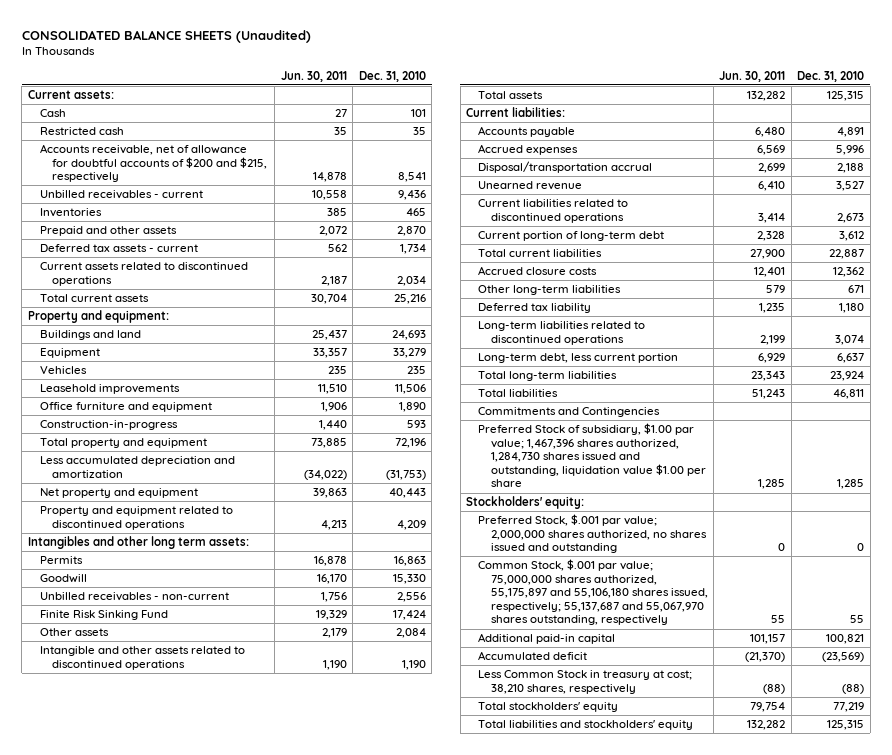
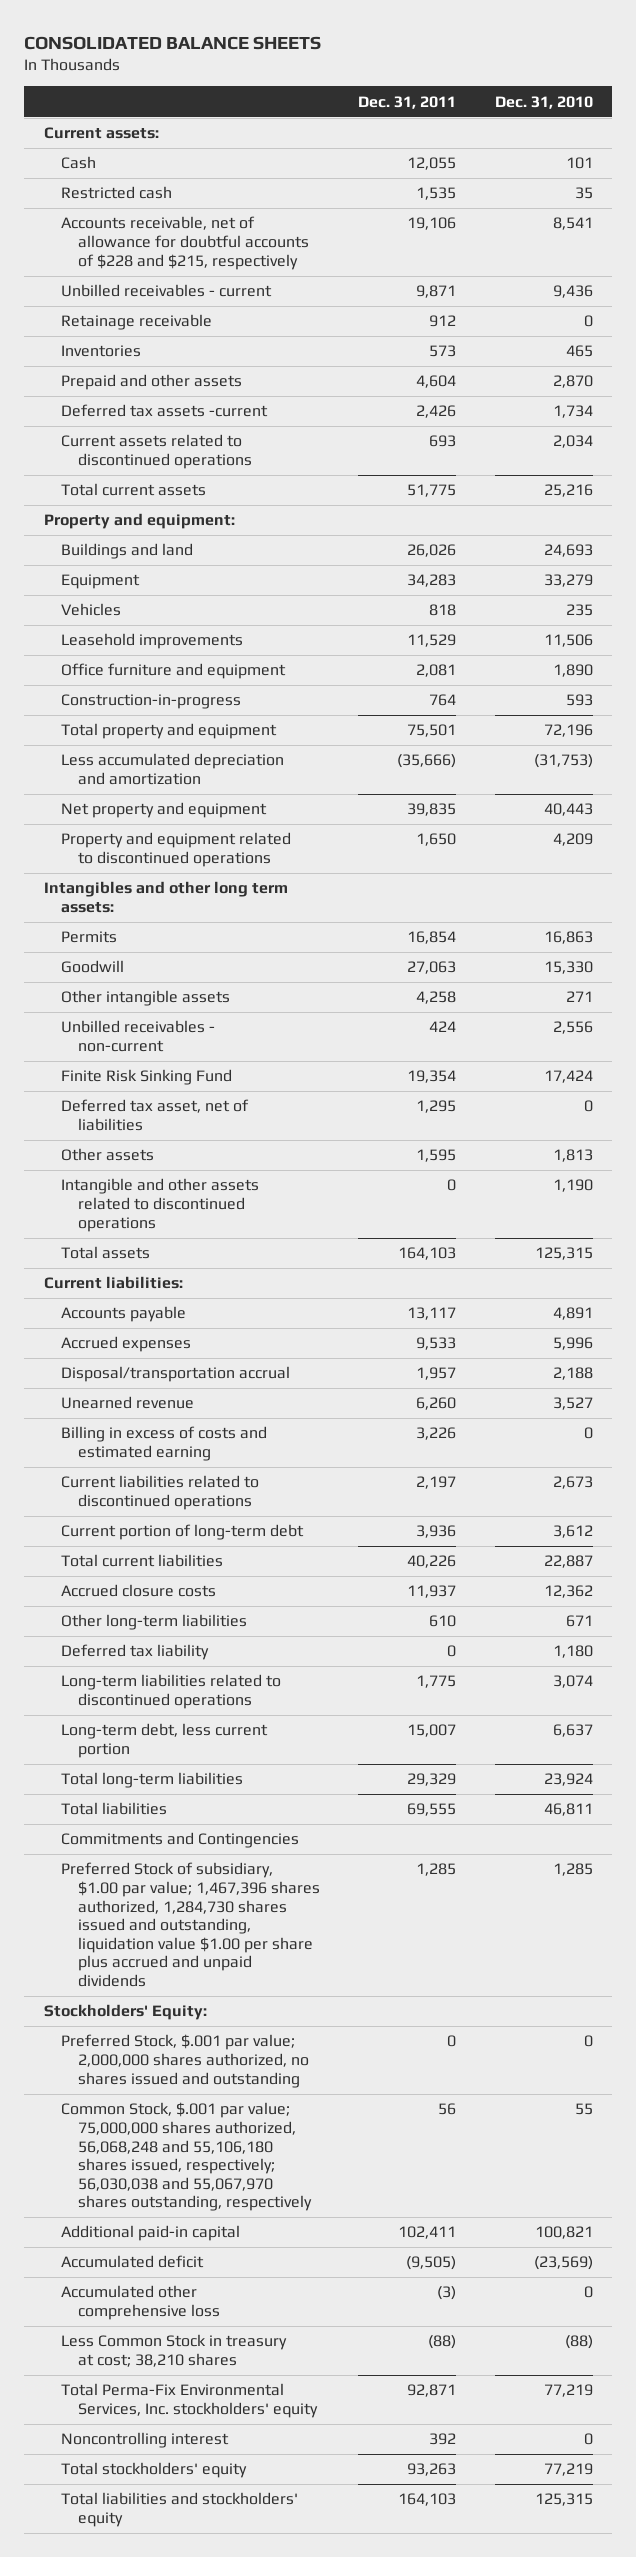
- CONSOLIDATED BALANCE SHEETS (Unaudited)
+ CONSOLIDATED BALANCE SHEETS
- | Jun. 30, 2011 | Dec. 31, 2010
+ | Dec. 31, 2011 | Dec. 31, 2010
- Accounts receivable, net of allowance for doubtful accounts of $200 and $215, respectively | 14,878 | 8,541
+ Accounts receivable, net of allowance for doubtful accounts of $228 and $215, respectively | 19,106 | 8,541
+ Retainage receivable | 912 | 0
- Deferred tax assets - current | 562 | 1,734
+ Deferred tax assets -current | 2,426 | 1,734
+ Other intangible assets | 4,258 | 271
- Other assets | 2,179 | 2,084
+ Deferred tax asset, net of liabilities | 1,295 | 0
+ Other assets | 1,595 | 1,813
+ Billing in excess of costs and estimated earning | 3,226 | 0
- Preferred Stock of subsidiary, $1.00 par value; 1,467,396 shares authorized, 1,284,730 shares issued and outstanding, liquidation value $1.00 per share | 1,285 | 1,285
- Stockholders' equity:
+ Preferred Stock of subsidiary, $1.00 par value; 1,467,396 shares authorized, 1,284,730 shares issued and outstanding, liquidation value $1.00 per share plus accrued and unpaid dividends | 1,285 | 1,285
+ Stockholders' Equity:
- Common Stock, $.001 par value; 75,000,000 shares authorized, 55,175,897 and 55,106,180 shares issued, respectively; 55,137,687 and 55,067,970 shares outstanding, respectively | 55 | 55
+ Common Stock, $.001 par value; 75,000,000 shares authorized, 56,068,248 and 55,106,180 shares issued, respectively; 56,030,038 and 55,067,970 shares outstanding, respectively | 56 | 55
- Less Common Stock in treasury at cost; 38,210 shares, respectively | (88) | (88)
+ Accumulated other comprehensive loss | (3) | 0
+ Less Common Stock in treasury at cost; 38,210 shares | (88) | (88)
+ Total Perma-Fix Environmental Services, Inc. stockholders' equity | 92,871 | 77,219
+ Noncontrolling interest | 392 | 0

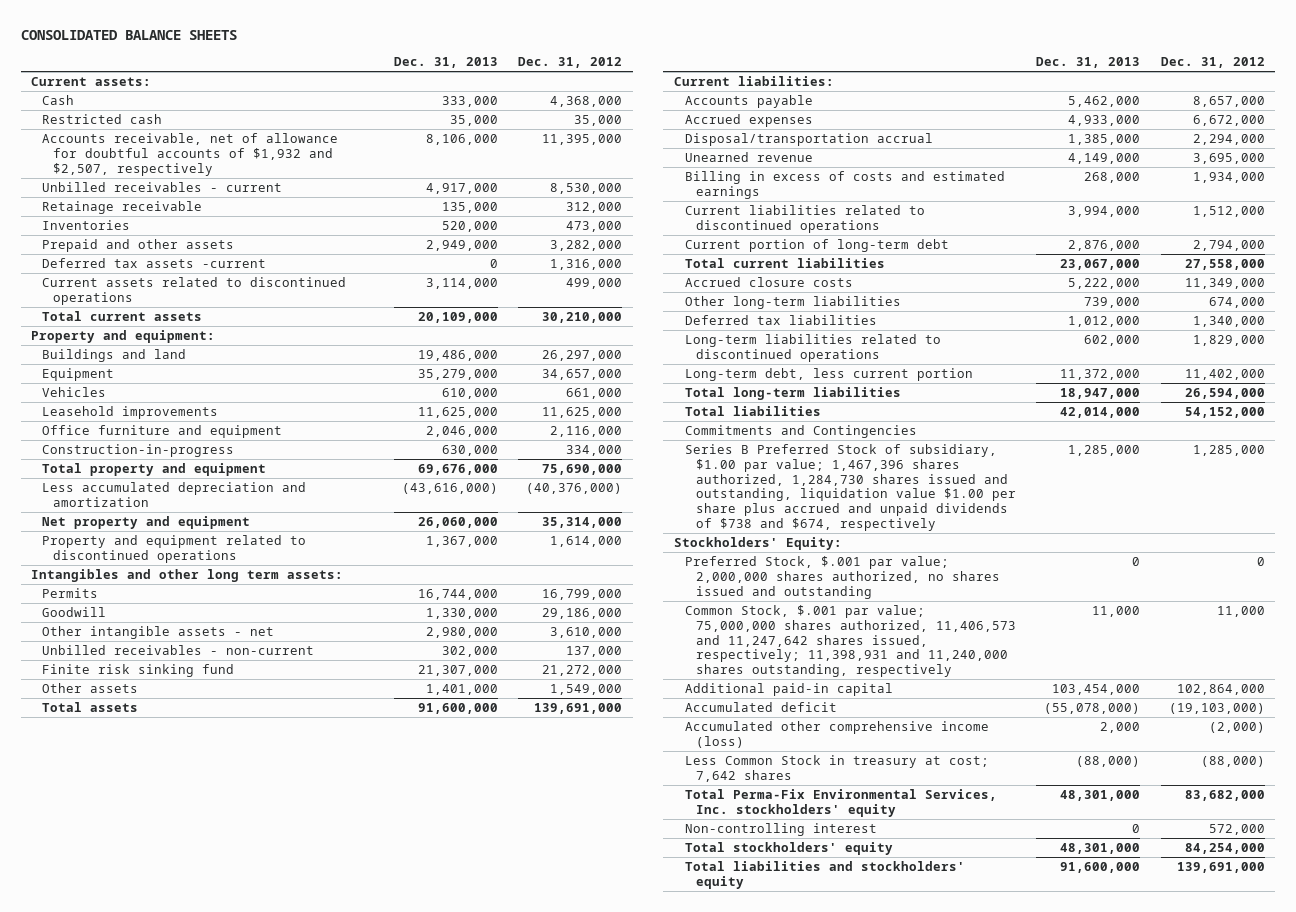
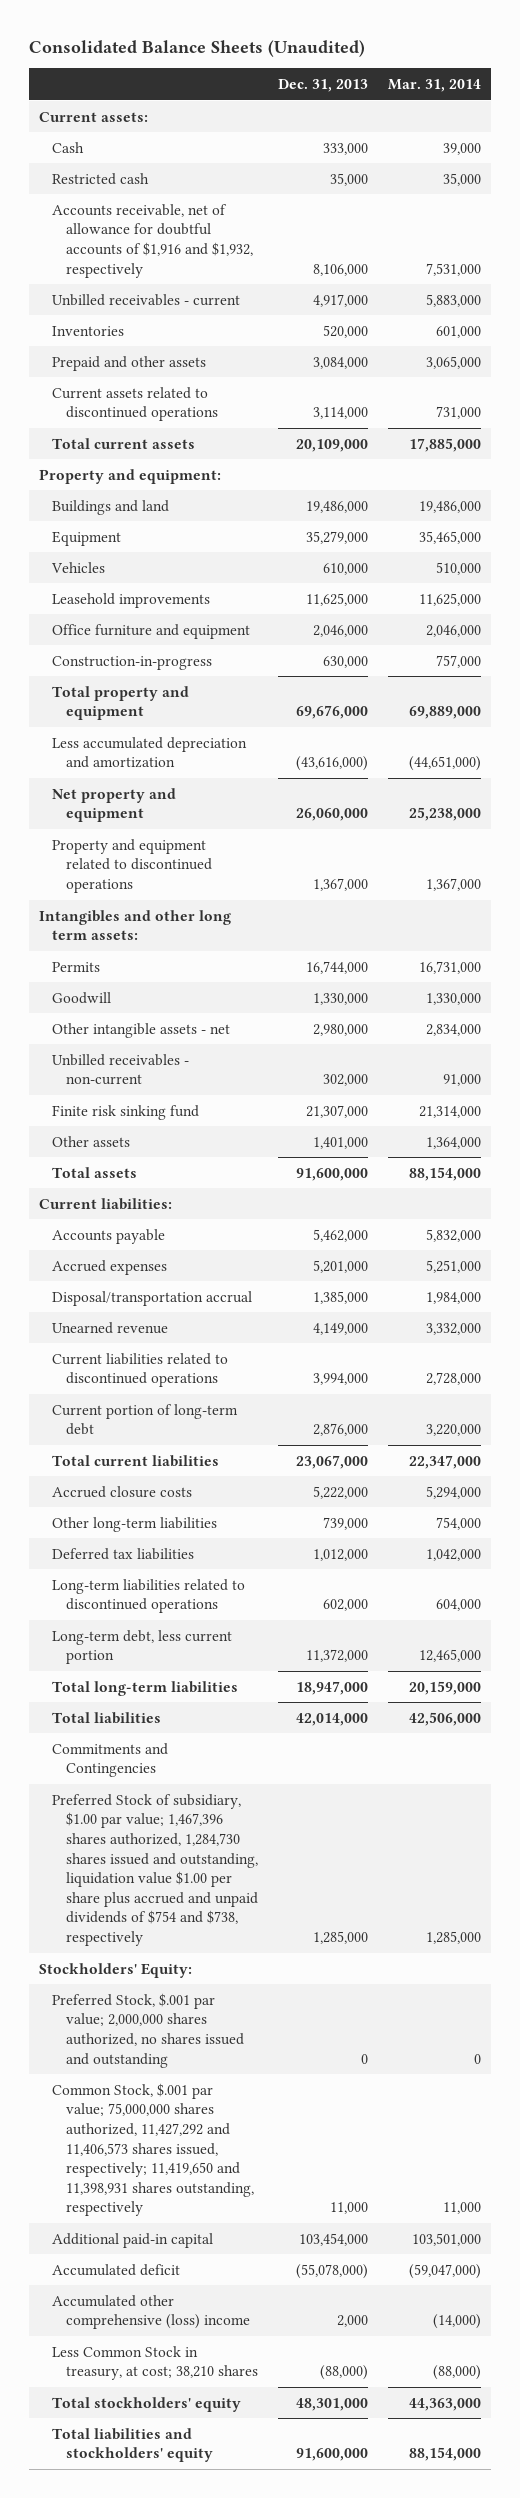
- CONSOLIDATED BALANCE SHEETS
+ Consolidated Balance Sheets (Unaudited)
- | Dec. 31, 2013 | Dec. 31, 2012
+ | Dec. 31, 2013 | Mar. 31, 2014
- Accounts receivable, net of allowance for doubtful accounts of $1,932 and $2,507, respectively | 8,106,000 | 11,395,000
+ Accounts receivable, net of allowance for doubtful accounts of $1,916 and $1,932, respectively | 8,106,000 | 7,531,000
- Retainage receivable | 135,000 | 312,000
- Prepaid and other assets | 2,949,000 | 3,282,000
- Deferred tax assets -current | 0 | 1,316,000
+ Prepaid and other assets | 3,084,000 | 3,065,000
- Accrued expenses | 4,933,000 | 6,672,000
+ Accrued expenses | 5,201,000 | 5,251,000
- Billing in excess of costs and estimated earnings | 268,000 | 1,934,000
- Series B Preferred Stock of subsidiary, $1.00 par value; 1,467,396 shares authorized, 1,284,730 shares issued and outstanding, liquidation value $1.00 per share plus accrued and unpaid dividends of $738 and $674, respectively | 1,285,000 | 1,285,000
+ Preferred Stock of subsidiary, $1.00 par value; 1,467,396 shares authorized, 1,284,730 shares issued and outstanding, liquidation value $1.00 per share plus accrued and unpaid dividends of $754 and $738, respectively | 1,285,000 | 1,285,000
- Common Stock, $.001 par value; 75,000,000 shares authorized, 11,406,573 and 11,247,642 shares issued, respectively; 11,398,931 and 11,240,000 shares outstanding, respectively | 11,000 | 11,000
+ Common Stock, $.001 par value; 75,000,000 shares authorized, 11,427,292 and 11,406,573 shares issued, respectively; 11,419,650 and 11,398,931 shares outstanding, respectively | 11,000 | 11,000
- Accumulated other comprehensive income (loss) | 2,000 | (2,000)
- Less Common Stock in treasury at cost; 7,642 shares | (88,000) | (88,000)
- Total Perma-Fix Environmental Services, Inc. stockholders' equity | 48,301,000 | 83,682,000
- Non-controlling interest | 0 | 572,000
+ Accumulated other comprehensive (loss) income | 2,000 | (14,000)
+ Less Common Stock in treasury, at cost; 38,210 shares | (88,000) | (88,000)

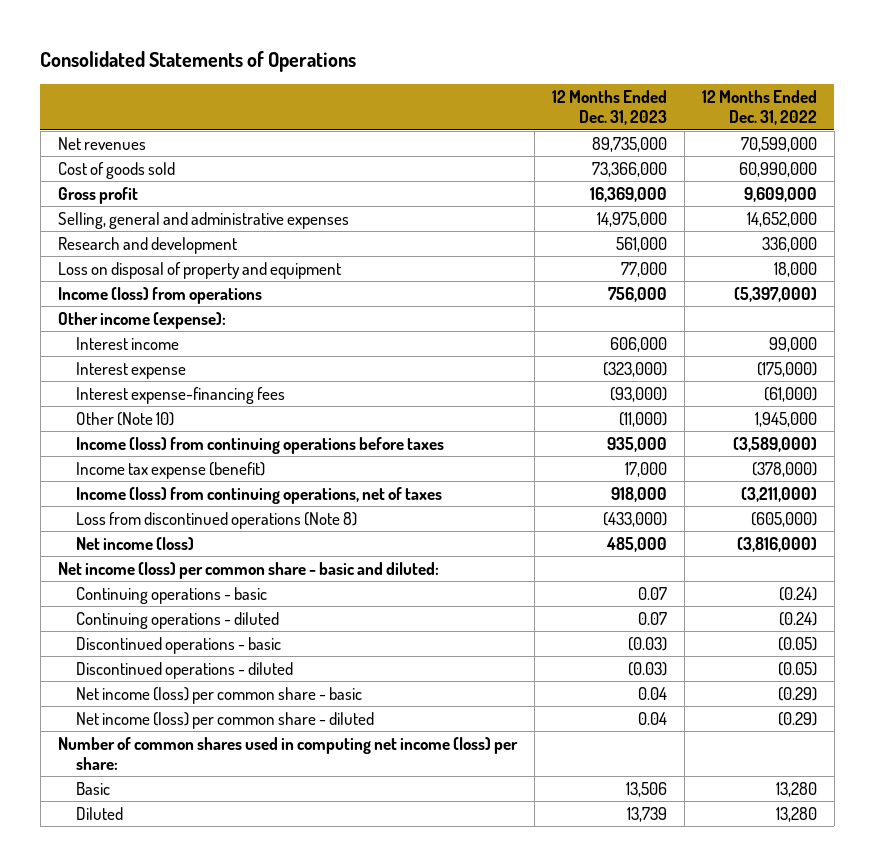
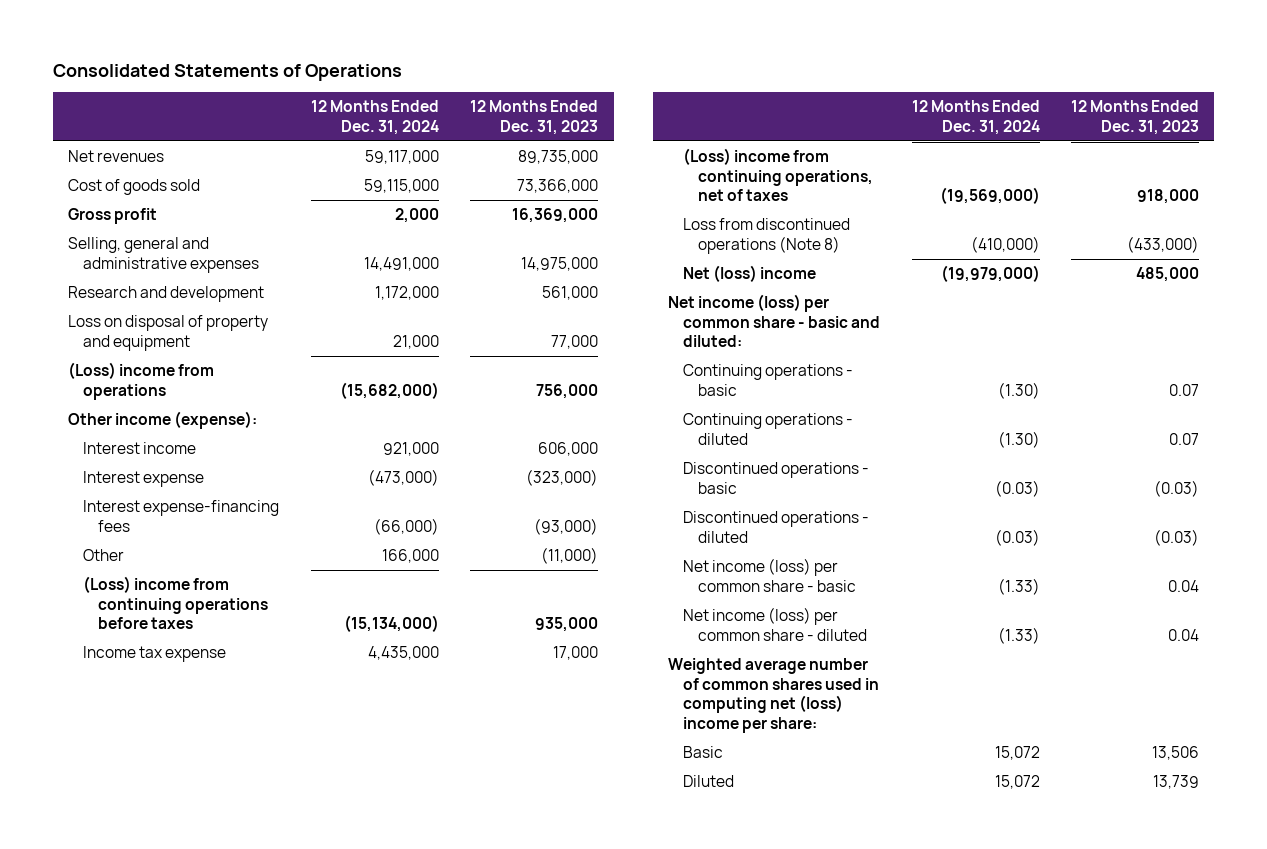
- | 12 Months Ended Dec. 31, 2023 | 12 Months Ended Dec. 31, 2022
+ | 12 Months Ended Dec. 31, 2024 | 12 Months Ended Dec. 31, 2023
- Income (loss) from operations | 756,000 | (5,397,000)
+ (Loss) income from operations | (15,682,000) | 756,000
- Other (Note 10) | (11,000) | 1,945,000
- Income (loss) from continuing operations before taxes | 935,000 | (3,589,000)
- Income tax expense (benefit) | 17,000 | (378,000)
- Income (loss) from continuing operations, net of taxes | 918,000 | (3,211,000)
+ Other | 166,000 | (11,000)
+ (Loss) income from continuing operations before taxes | (15,134,000) | 935,000
+ Income tax expense | 4,435,000 | 17,000
+ (Loss) income from continuing operations, net of taxes | (19,569,000) | 918,000
- Net income (loss) | 485,000 | (3,816,000)
+ Net (loss) income | (19,979,000) | 485,000
- Number of common shares used in computing net income (loss) per share:
+ Weighted average number of common shares used in computing net (loss) income per share:

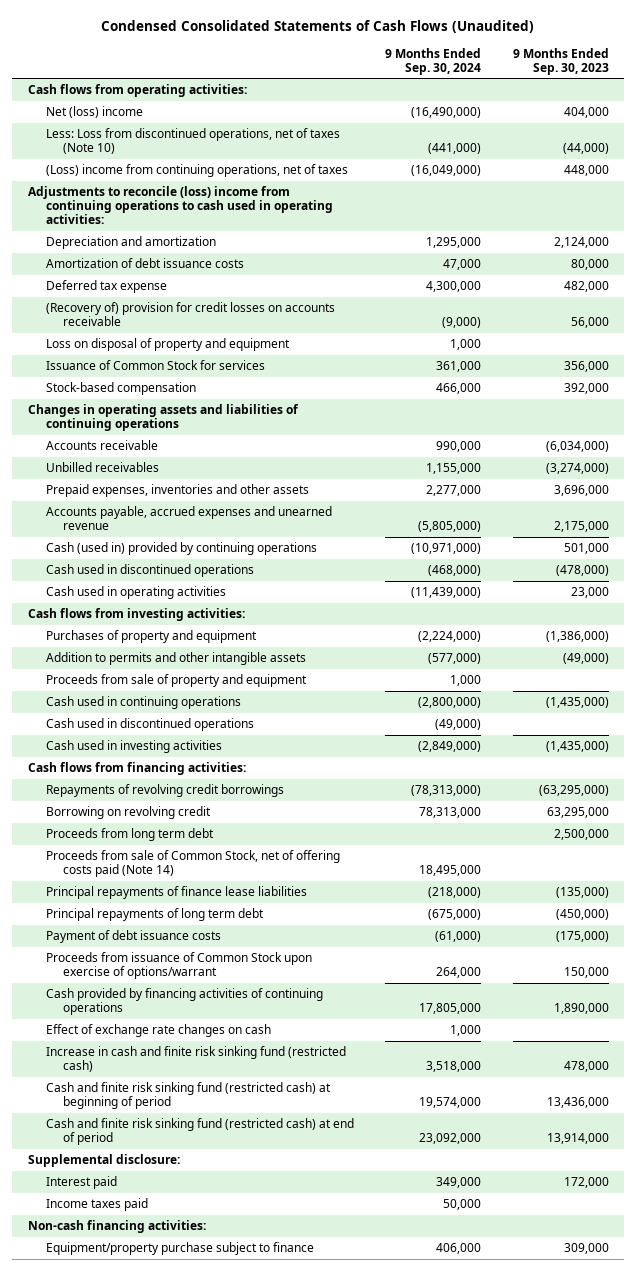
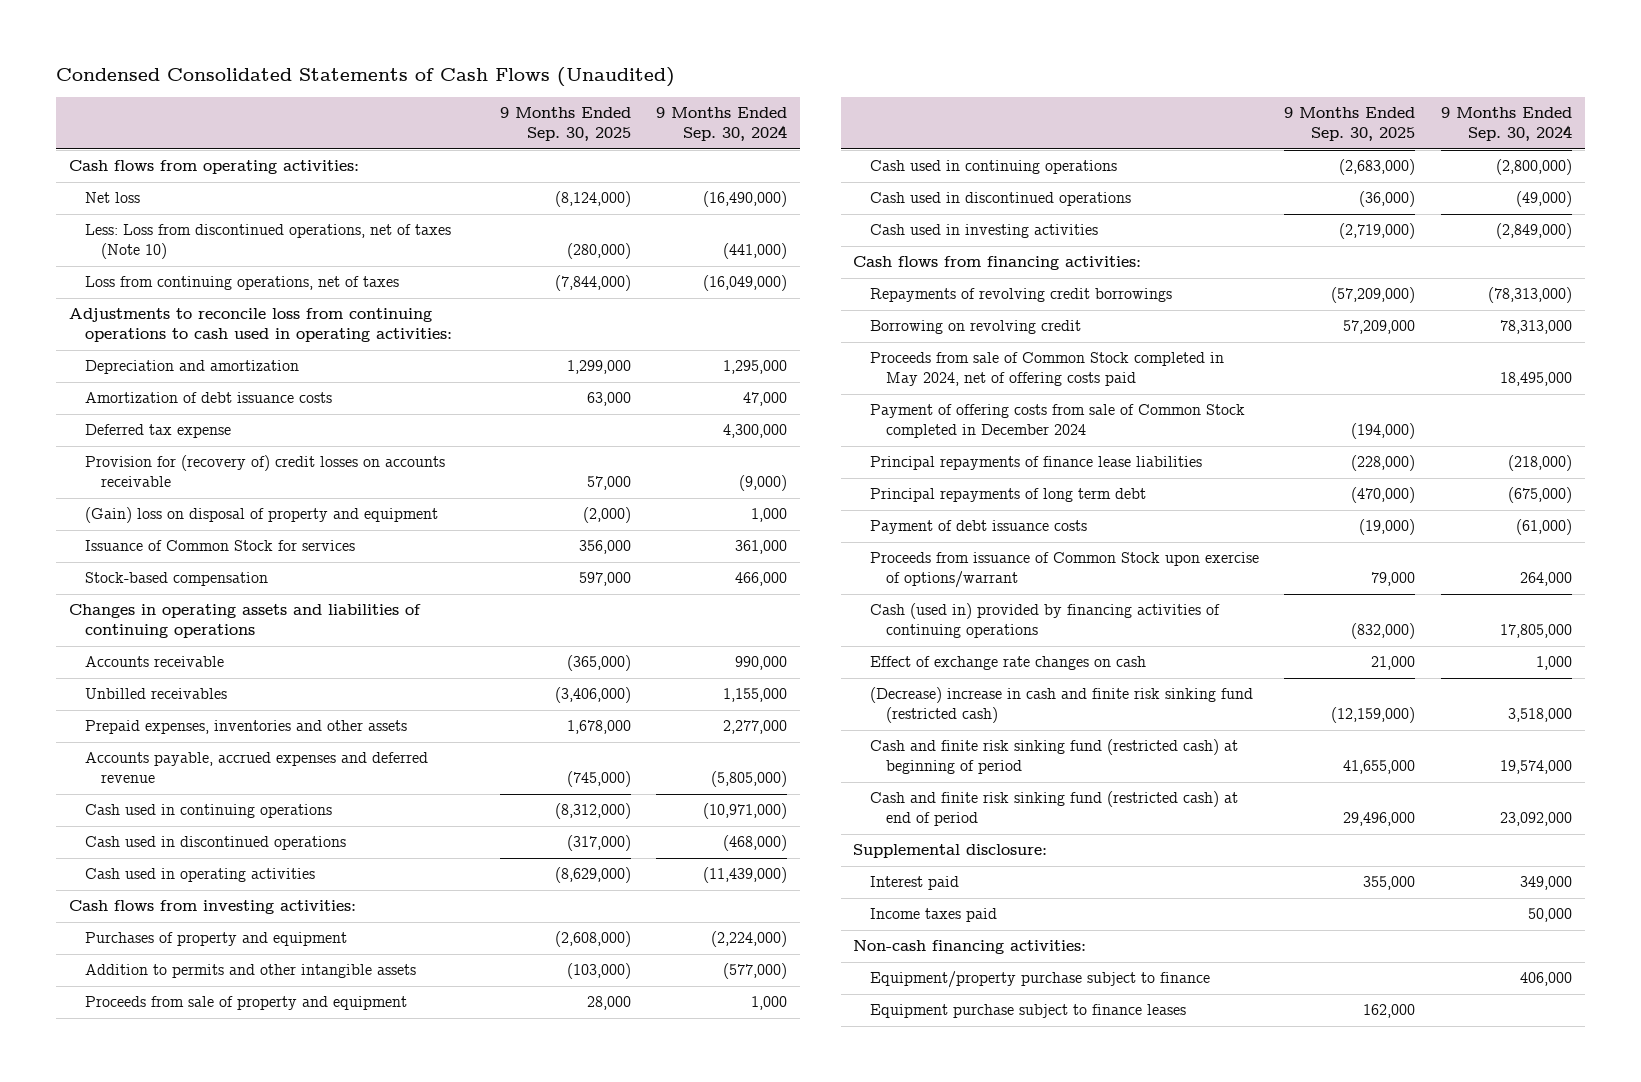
- | 9 Months Ended Sep. 30, 2024 | 9 Months Ended Sep. 30, 2023
+ | 9 Months Ended Sep. 30, 2025 | 9 Months Ended Sep. 30, 2024
- Net (loss) income | (16,490,000) | 404,000
+ Net loss | (8,124,000) | (16,490,000)
- (Loss) income from continuing operations, net of taxes | (16,049,000) | 448,000
- Adjustments to reconcile (loss) income from continuing operations to cash used in operating activities:
+ Loss from continuing operations, net of taxes | (7,844,000) | (16,049,000)
+ Adjustments to reconcile loss from continuing operations to cash used in operating activities:
- (Recovery of) provision for credit losses on accounts receivable | (9,000) | 56,000
- Loss on disposal of property and equipment | 1,000 |
+ Provision for (recovery of) credit losses on accounts receivable | 57,000 | (9,000)
+ (Gain) loss on disposal of property and equipment | (2,000) | 1,000
- Accounts payable, accrued expenses and unearned revenue | (5,805,000) | 2,175,000
- Cash (used in) provided by continuing operations | (10,971,000) | 501,000
+ Accounts payable, accrued expenses and deferred revenue | (745,000) | (5,805,000)
+ Cash used in continuing operations | (8,312,000) | (10,971,000)
- Proceeds from long term debt | | 2,500,000
- Proceeds from sale of Common Stock, net of offering costs paid (Note 14) | 18,495,000 |
+ Proceeds from sale of Common Stock completed in May 2024, net of offering costs paid | | 18,495,000
+ Payment of offering costs from sale of Common Stock completed in December 2024 | (194,000) |
- Cash provided by financing activities of continuing operations | 17,805,000 | 1,890,000
+ Cash (used in) provided by financing activities of continuing operations | (832,000) | 17,805,000
- Increase in cash and finite risk sinking fund (restricted cash) | 3,518,000 | 478,000
+ (Decrease) increase in cash and finite risk sinking fund (restricted cash) | (12,159,000) | 3,518,000
+ Equipment purchase subject to finance leases | 162,000 |

